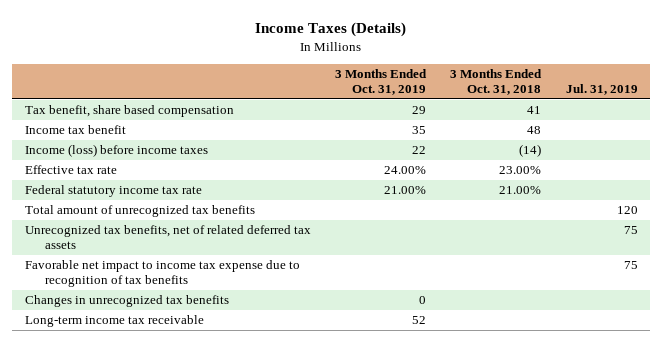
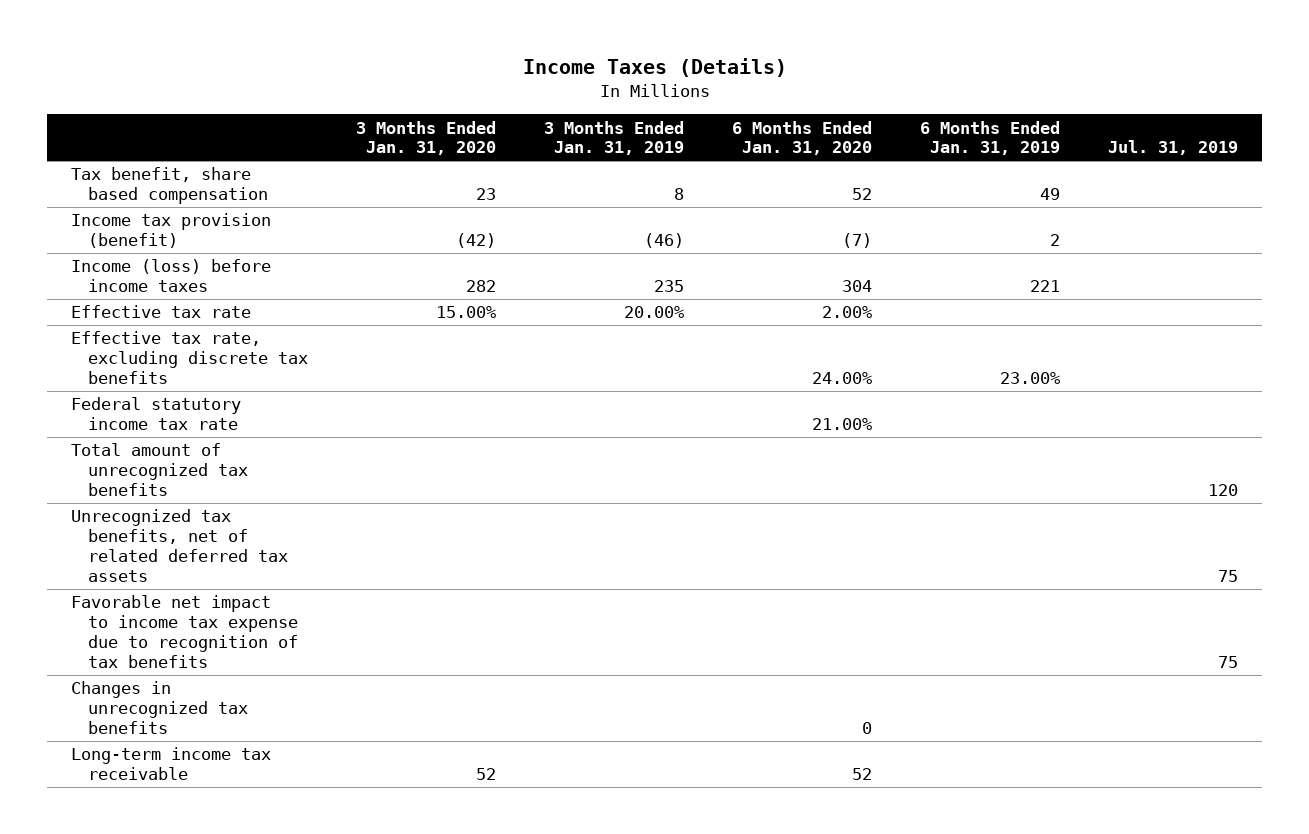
- | 3 Months Ended Oct. 31, 2019 | 3 Months Ended Oct. 31, 2018 | Jul. 31, 2019
+ | 3 Months Ended Jan. 31, 2020 | 3 Months Ended Jan. 31, 2019 | 6 Months Ended Jan. 31, 2020 | 6 Months Ended Jan. 31, 2019 | Jul. 31, 2019
- Income tax benefit | 35 | 48 |
+ Income tax provision (benefit) | (42) | (46) | (7) | 2 |
+ Effective tax rate, excluding discrete tax benefits | | | 24.00% | 23.00% |

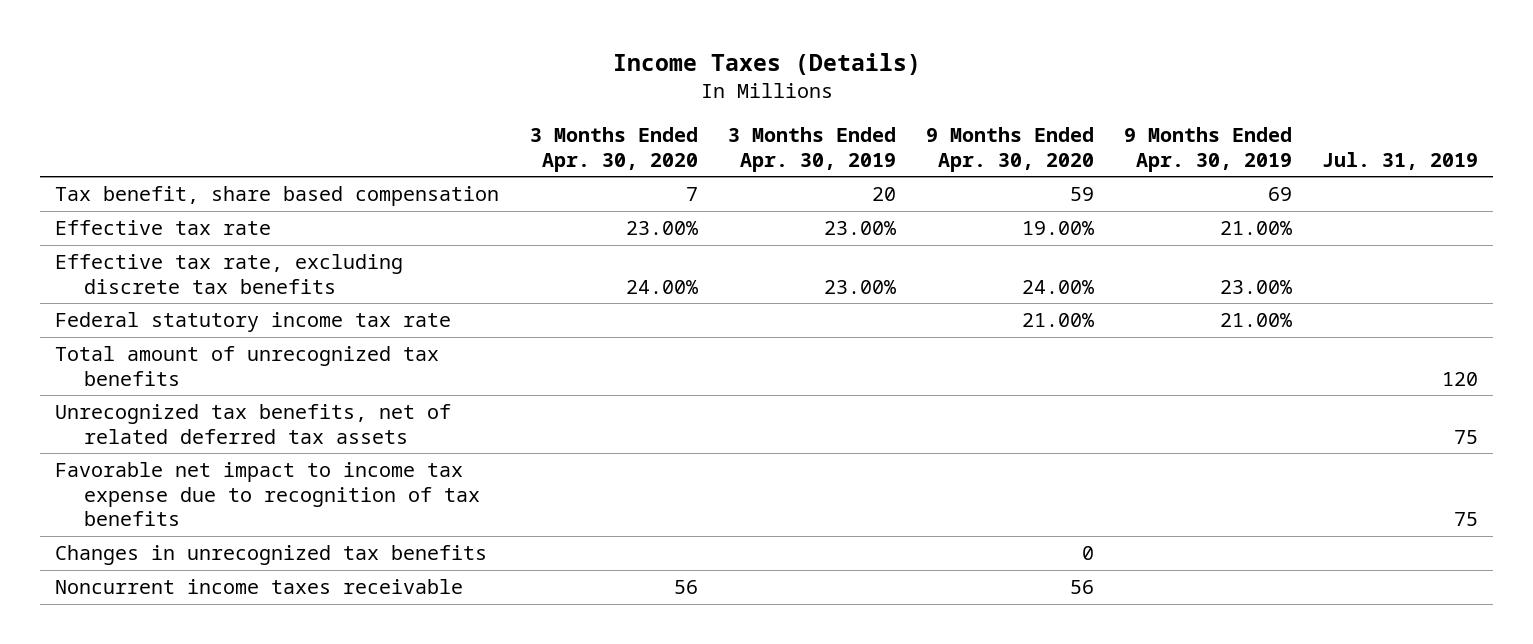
- | 3 Months Ended Jan. 31, 2020 | 3 Months Ended Jan. 31, 2019 | 6 Months Ended Jan. 31, 2020 | 6 Months Ended Jan. 31, 2019 | Jul. 31, 2019
+ | 3 Months Ended Apr. 30, 2020 | 3 Months Ended Apr. 30, 2019 | 9 Months Ended Apr. 30, 2020 | 9 Months Ended Apr. 30, 2019 | Jul. 31, 2019
- Income tax provision (benefit) | (42) | (46) | (7) | 2 |
- Income (loss) before income taxes | 282 | 235 | 304 | 221 |
- Long-term income tax receivable | 52 | | 52 | |
+ Noncurrent income taxes receivable | 56 | | 56 | |

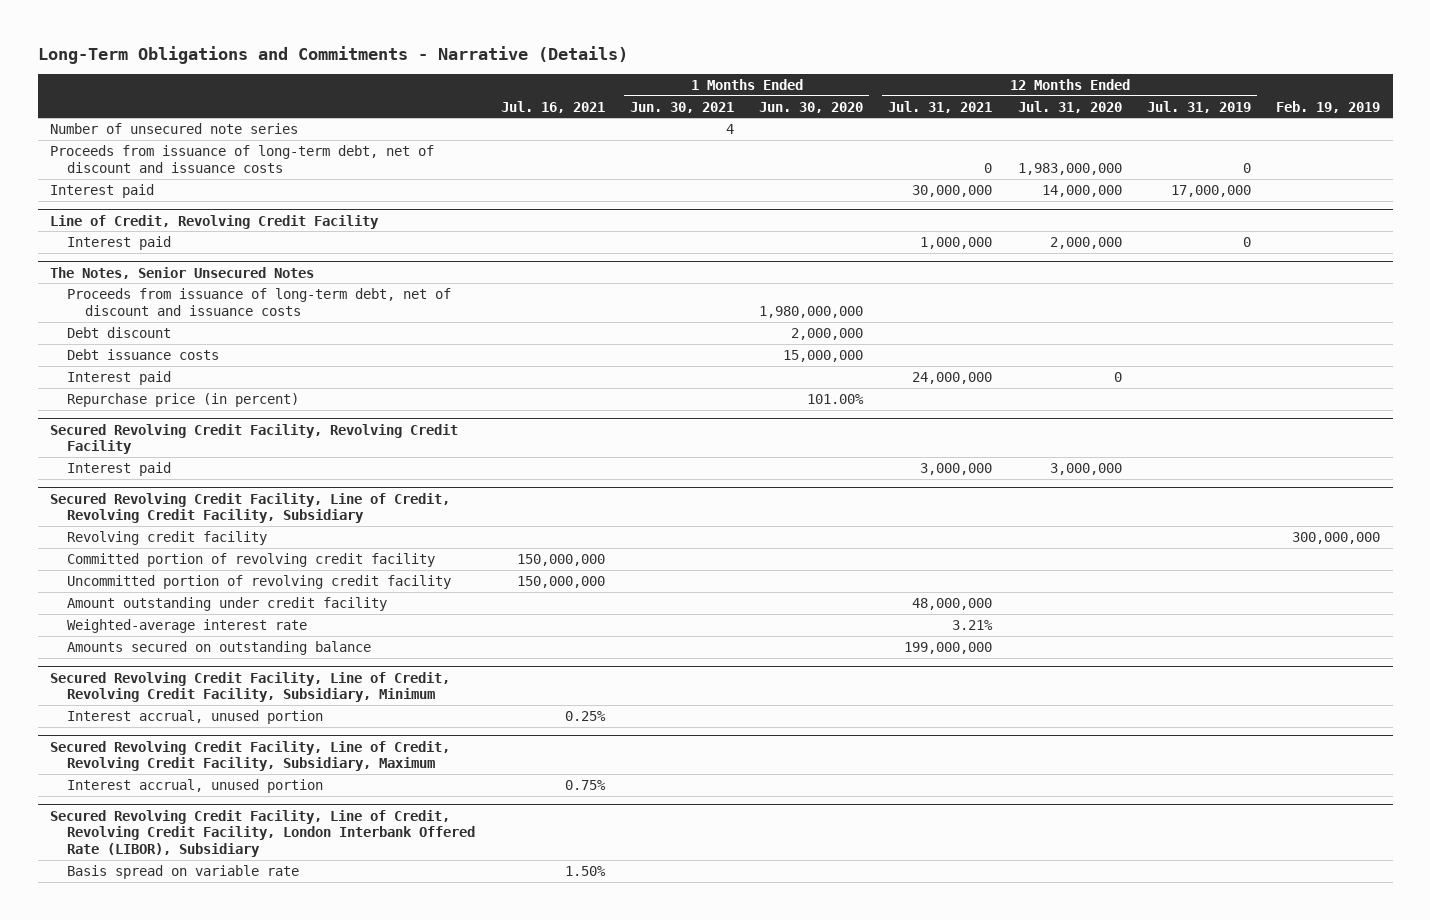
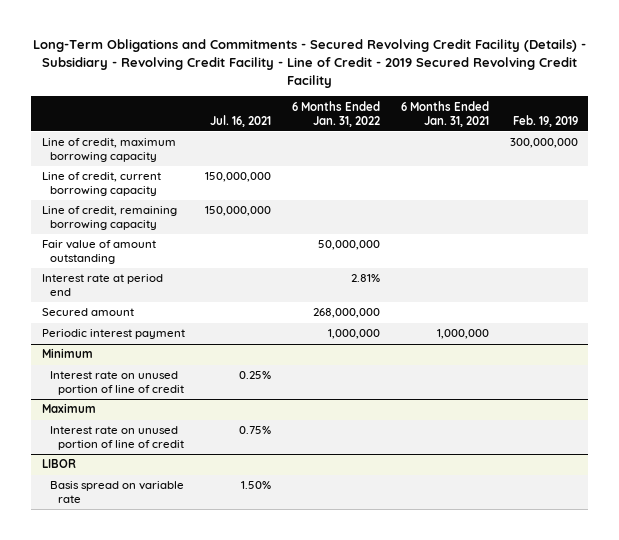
- Long-Term Obligations and Commitments - Narrative (Details)
+ Long-Term Obligations and Commitments - Secured Revolving Credit Facility (Details) - Subsidiary - Revolving Credit Facility - Line of Credit - 2019 Secured Revolving Credit Facility
- | Jul. 16, 2021 | 1 Months Ended Jun. 30, 2021 | 1 Months Ended Jun. 30, 2020 | 12 Months Ended Jul. 31, 2021 | 12 Months Ended Jul. 31, 2020 | 12 Months Ended Jul. 31, 2019 | Feb. 19, 2019
+ | Jul. 16, 2021 | 6 Months Ended Jan. 31, 2022 | 6 Months Ended Jan. 31, 2021 | Feb. 19, 2019
- Number of unsecured note series | | 4 | | | | |
- Proceeds from issuance of long-term debt, net of discount and issuance costs | | | | 0 | 1,983,000,000 | 0 |
- Interest paid | | | | 30,000,000 | 14,000,000 | 17,000,000 |
- Line of Credit, Revolving Credit Facility
- Interest paid | | | | 1,000,000 | 2,000,000 | 0 |
- The Notes, Senior Unsecured Notes
- Proceeds from issuance of long-term debt, net of discount and issuance costs | | | 1,980,000,000 | | | |
- Debt discount | | | 2,000,000 | | | |
- Debt issuance costs | | | 15,000,000 | | | |
- Interest paid | | | | 24,000,000 | 0 | |
- Repurchase price (in percent) | | | 101.00% | | | |
- Secured Revolving Credit Facility, Revolving Credit Facility
- Interest paid | | | | 3,000,000 | 3,000,000 | |
- Secured Revolving Credit Facility, Line of Credit, Revolving Credit Facility, Subsidiary
- Revolving credit facility | | | | | | | 300,000,000
- Committed portion of revolving credit facility | 150,000,000 | | | | | |
- Uncommitted portion of revolving credit facility | 150,000,000 | | | | | |
- Amount outstanding under credit facility | | | | 48,000,000 | | |
- Weighted-average interest rate | | | | 3.21% | | |
- Amounts secured on outstanding balance | | | | 199,000,000 | | |
- Secured Revolving Credit Facility, Line of Credit, Revolving Credit Facility, Subsidiary, Minimum
- Interest accrual, unused portion | 0.25% | | | | | |
- Secured Revolving Credit Facility, Line of Credit, Revolving Credit Facility, Subsidiary, Maximum
- Interest accrual, unused portion | 0.75% | | | | | |
- Secured Revolving Credit Facility, Line of Credit, Revolving Credit Facility, London Interbank Offered Rate (LIBOR), Subsidiary
+ Line of credit, maximum borrowing capacity | | | | 300,000,000
+ Line of credit, current borrowing capacity | 150,000,000 | | |
+ Line of credit, remaining borrowing capacity | 150,000,000 | | |
+ Fair value of amount outstanding | | 50,000,000 | |
+ Interest rate at period end | | 2.81% | |
+ Secured amount | | 268,000,000 | |
+ Periodic interest payment | | 1,000,000 | 1,000,000 |
+ Minimum
+ Interest rate on unused portion of line of credit | 0.25% | | |
+ Maximum
+ Interest rate on unused portion of line of credit | 0.75% | | |
+ LIBOR

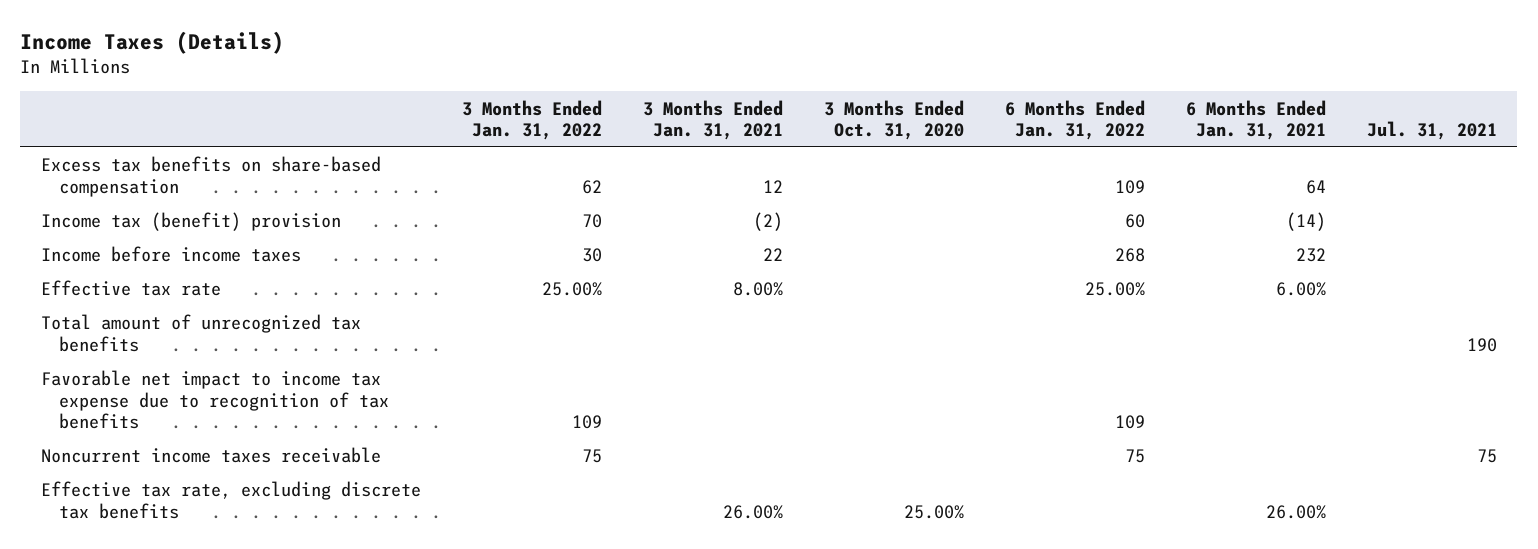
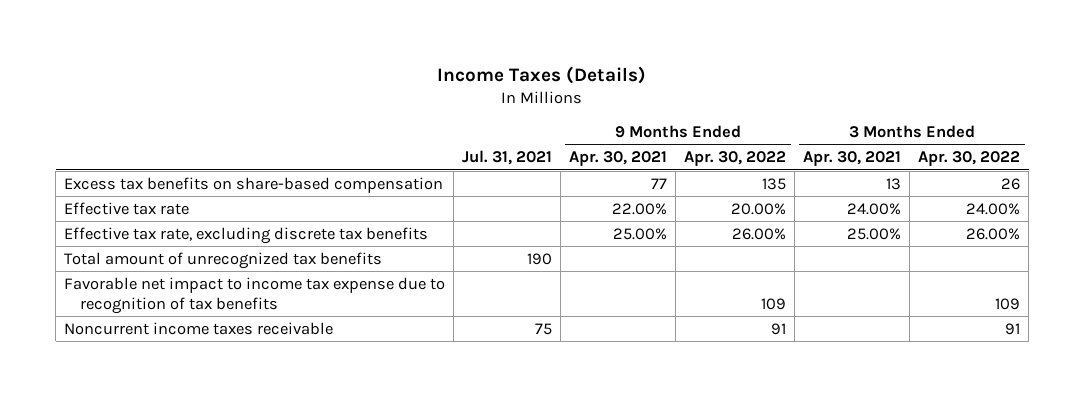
- | 3 Months Ended Jan. 31, 2022 | 3 Months Ended Jan. 31, 2021 | 3 Months Ended Oct. 31, 2020 | 6 Months Ended Jan. 31, 2022 | 6 Months Ended Jan. 31, 2021 | Jul. 31, 2021
+ | Jul. 31, 2021 | 9 Months Ended Apr. 30, 2021 | 9 Months Ended Apr. 30, 2022 | 3 Months Ended Apr. 30, 2021 | 3 Months Ended Apr. 30, 2022
- Income tax (benefit) provision | 70 | (2) | | 60 | (14) |
- Income before income taxes | 30 | 22 | | 268 | 232 |
moved up: Effective tax rate, excluding discrete tax benefits | | 25.00% | 26.00% | 25.00% | 26.00%

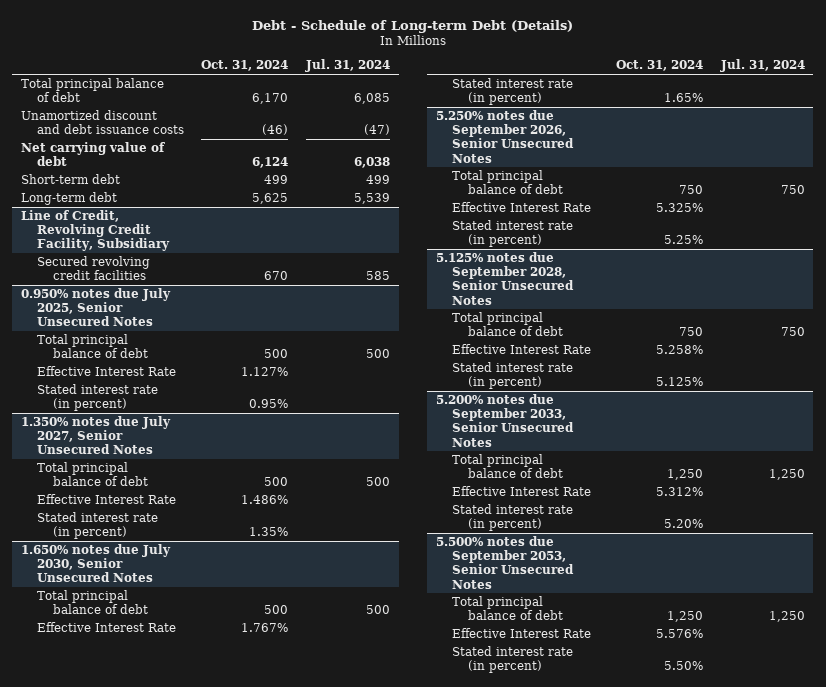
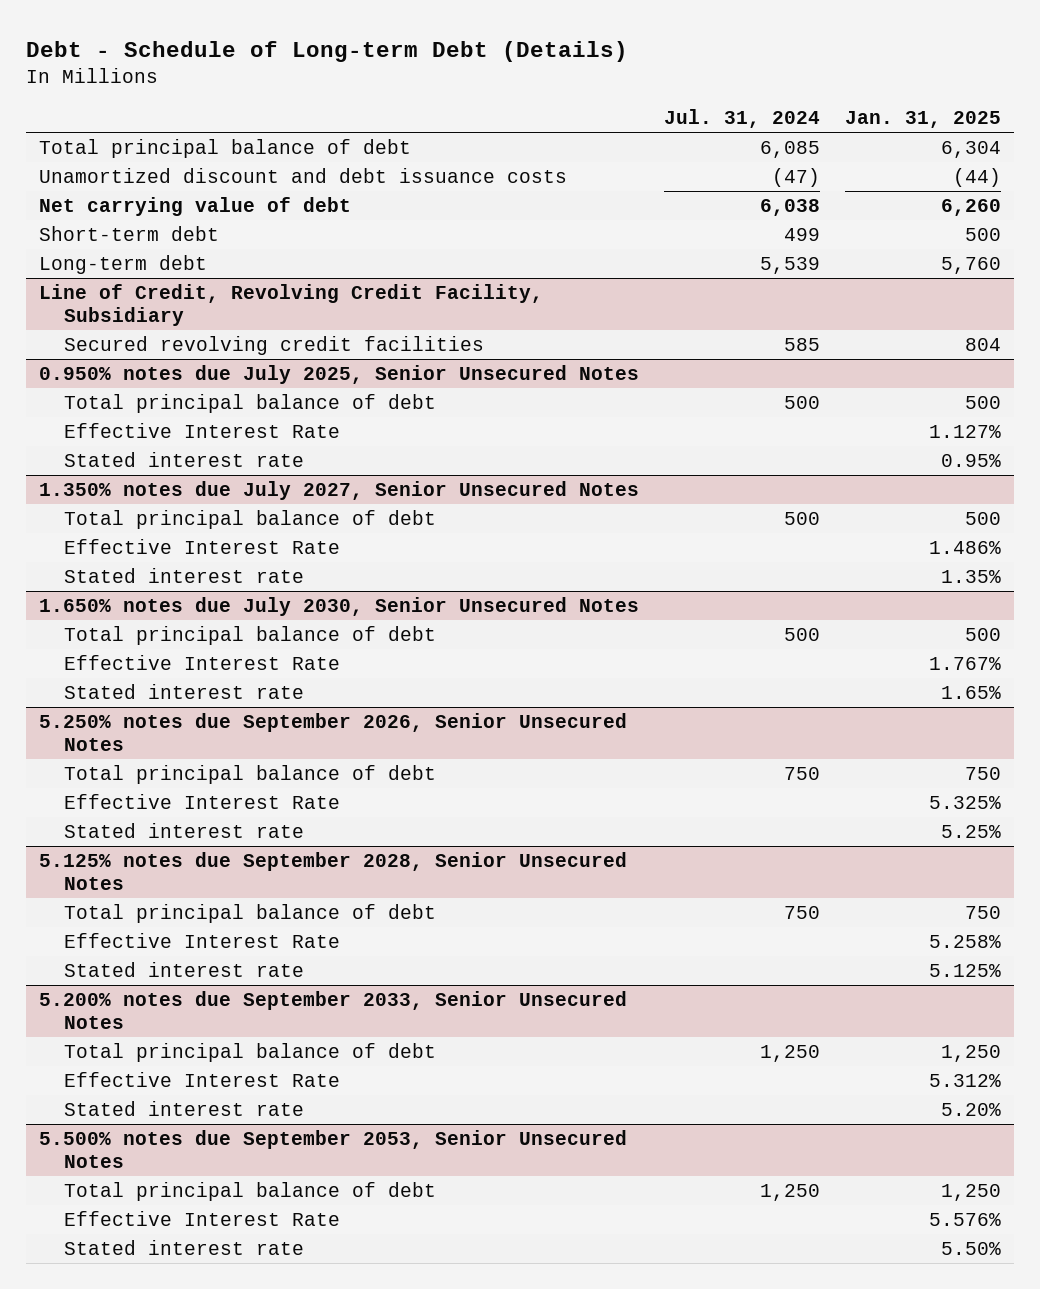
- | Oct. 31, 2024 | Jul. 31, 2024
+ | Jul. 31, 2024 | Jan. 31, 2025
@ 0.950% notes due July 2025, Senior Unsecured Notes
- Stated interest rate (in percent) | 0.95% |
+ Stated interest rate | | 0.95%
@ 1.350% notes due July 2027, Senior Unsecured Notes
- Stated interest rate (in percent) | 1.35% |
+ Stated interest rate | | 1.35%
@ 1.650% notes due July 2030, Senior Unsecured Notes
- Stated interest rate (in percent) | 1.65% |
+ Stated interest rate | | 1.65%
@ 5.250% notes due September 2026, Senior Unsecured Notes
- Stated interest rate (in percent) | 5.25% |
+ Stated interest rate | | 5.25%
@ 5.125% notes due September 2028, Senior Unsecured Notes
- Stated interest rate (in percent) | 5.125% |
+ Stated interest rate | | 5.125%
@ 5.200% notes due September 2033, Senior Unsecured Notes
- Stated interest rate (in percent) | 5.20% |
+ Stated interest rate | | 5.20%
@ 5.500% notes due September 2053, Senior Unsecured Notes
- Stated interest rate (in percent) | 5.50% |
+ Stated interest rate | | 5.50%

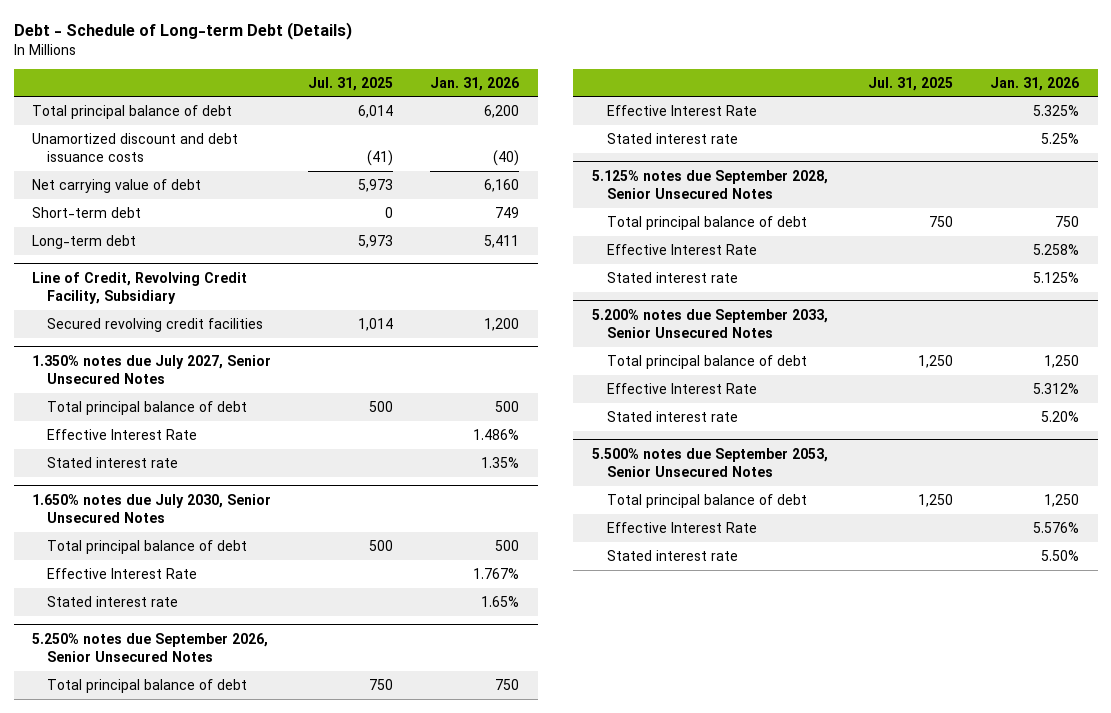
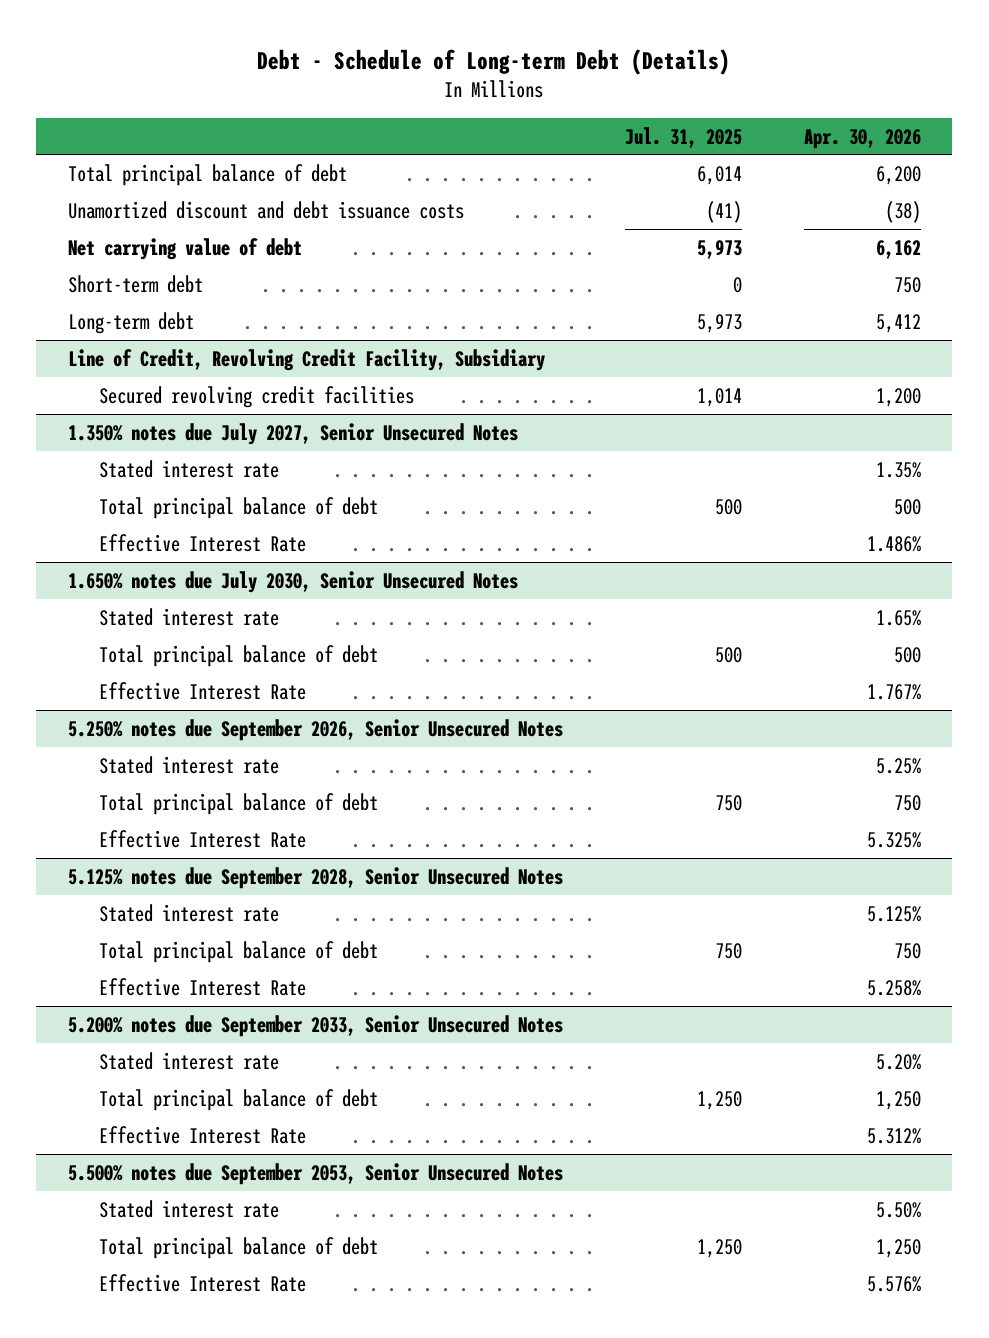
- | Jul. 31, 2025 | Jan. 31, 2026
+ | Jul. 31, 2025 | Apr. 30, 2026
@ 1.350% notes due July 2027, Senior Unsecured Notes
moved up: Stated interest rate | | 1.35%
@ 1.650% notes due July 2030, Senior Unsecured Notes
moved up: Stated interest rate | | 1.65%
@ 5.250% notes due September 2026, Senior Unsecured Notes
moved up: Stated interest rate | | 5.25%
@ 5.125% notes due September 2028, Senior Unsecured Notes
moved up: Stated interest rate | | 5.125%
@ 5.200% notes due September 2033, Senior Unsecured Notes
moved up: Stated interest rate | | 5.20%
@ 5.500% notes due September 2053, Senior Unsecured Notes
moved up: Stated interest rate | | 5.50%

